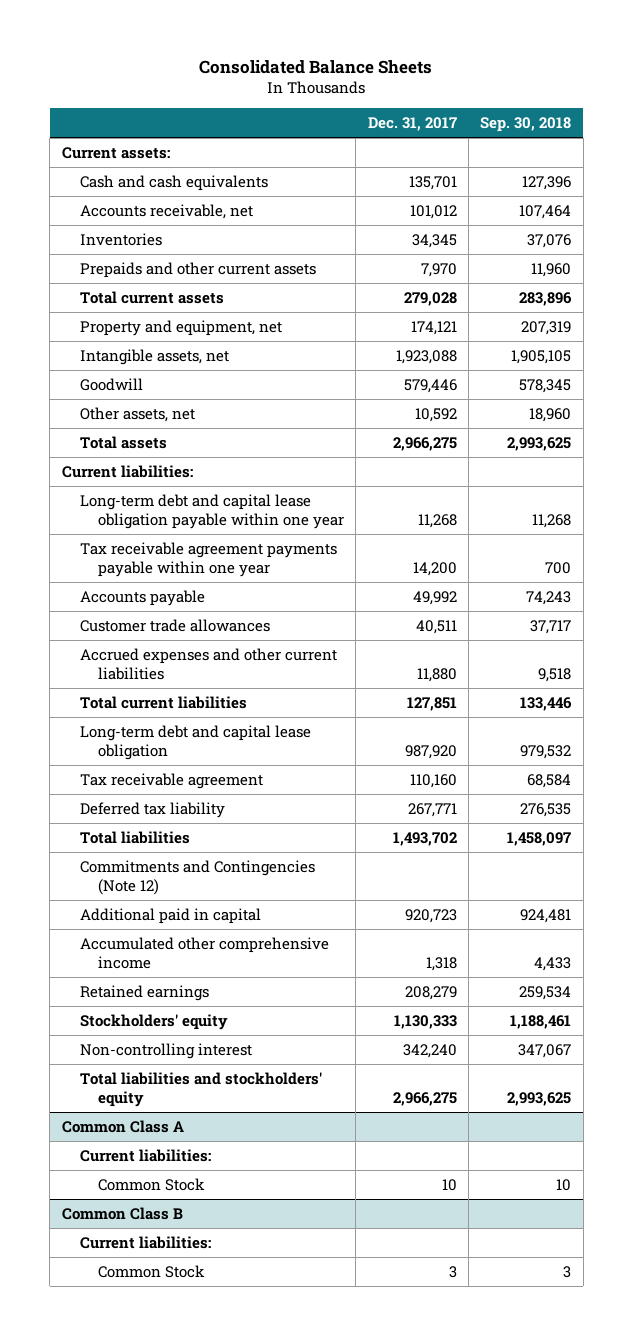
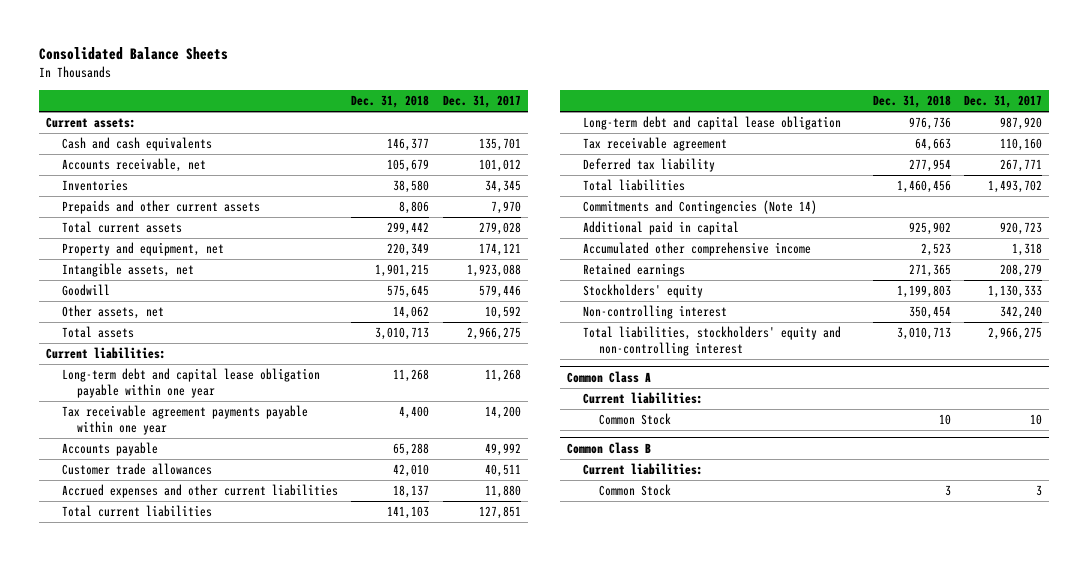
- | Dec. 31, 2017 | Sep. 30, 2018
+ | Dec. 31, 2018 | Dec. 31, 2017
- Commitments and Contingencies (Note 12)
+ Commitments and Contingencies (Note 14)
- Total liabilities and stockholders' equity | 2,966,275 | 2,993,625
+ Total liabilities, stockholders' equity and non-controlling interest | 3,010,713 | 2,966,275

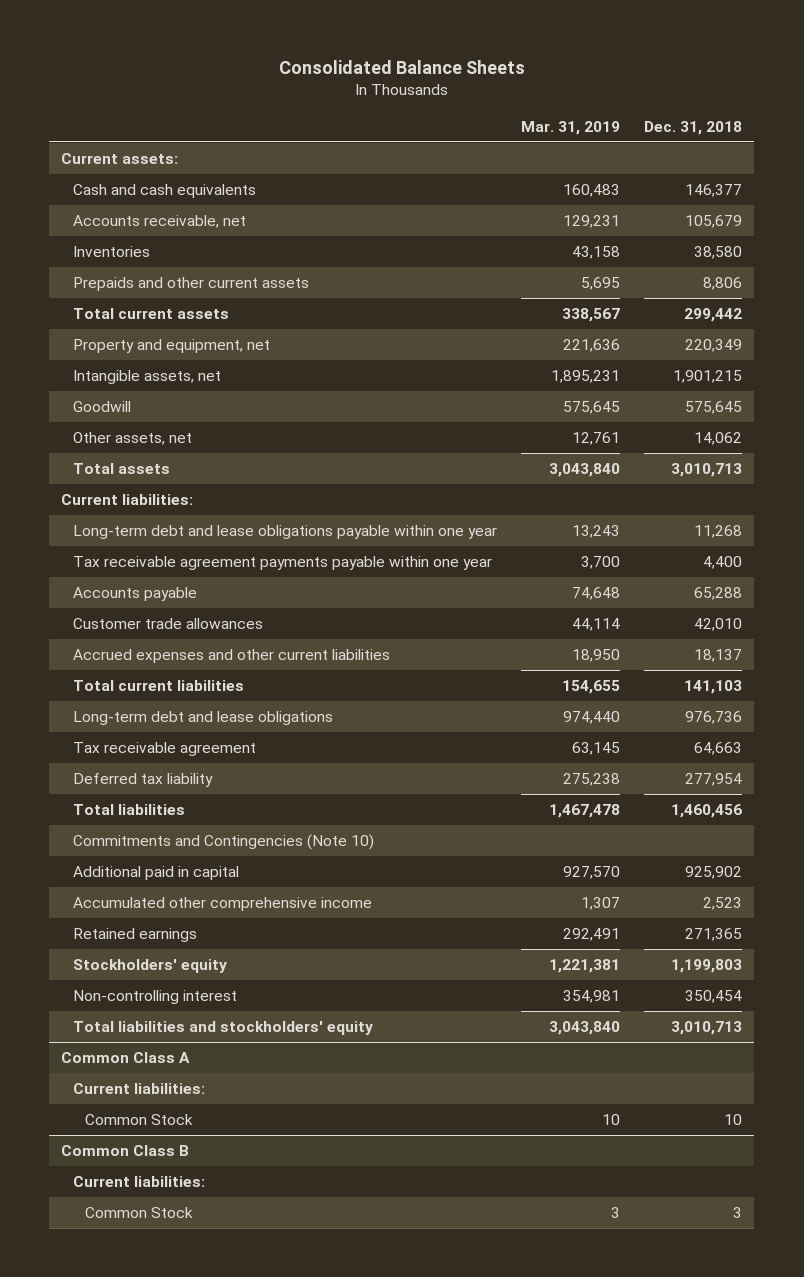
- | Dec. 31, 2018 | Dec. 31, 2017
+ | Mar. 31, 2019 | Dec. 31, 2018
- Long-term debt and capital lease obligation payable within one year | 11,268 | 11,268
+ Long-term debt and lease obligations payable within one year | 13,243 | 11,268
- Long-term debt and capital lease obligation | 976,736 | 987,920
+ Long-term debt and lease obligations | 974,440 | 976,736
- Commitments and Contingencies (Note 14)
+ Commitments and Contingencies (Note 10)
- Total liabilities, stockholders' equity and non-controlling interest | 3,010,713 | 2,966,275
+ Total liabilities and stockholders' equity | 3,043,840 | 3,010,713

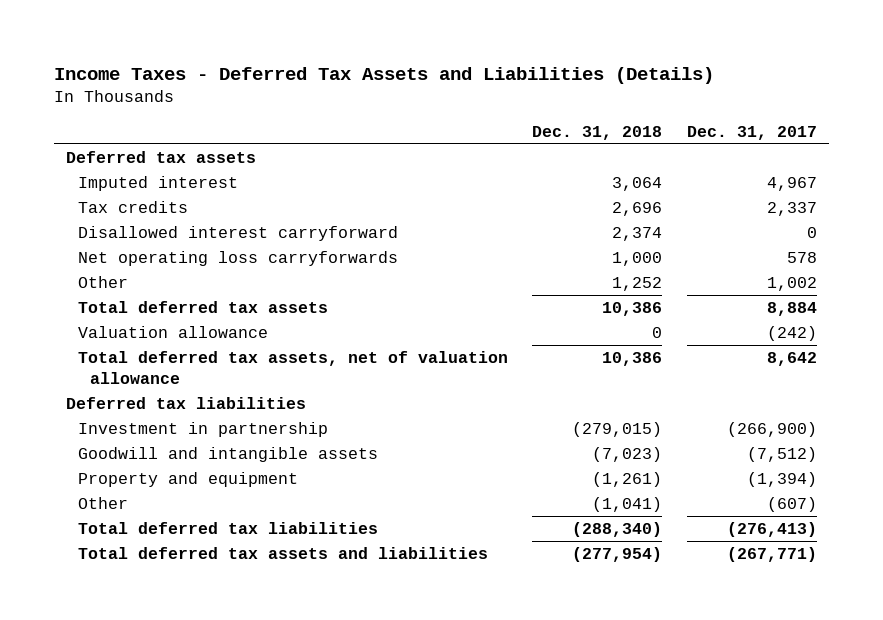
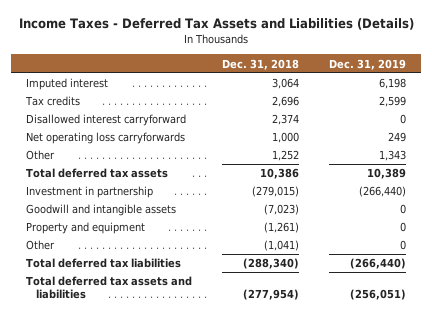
- | Dec. 31, 2018 | Dec. 31, 2017
+ | Dec. 31, 2018 | Dec. 31, 2019
- Deferred tax assets
- Valuation allowance | 0 | (242)
- Total deferred tax assets, net of valuation allowance | 10,386 | 8,642
- Deferred tax liabilities

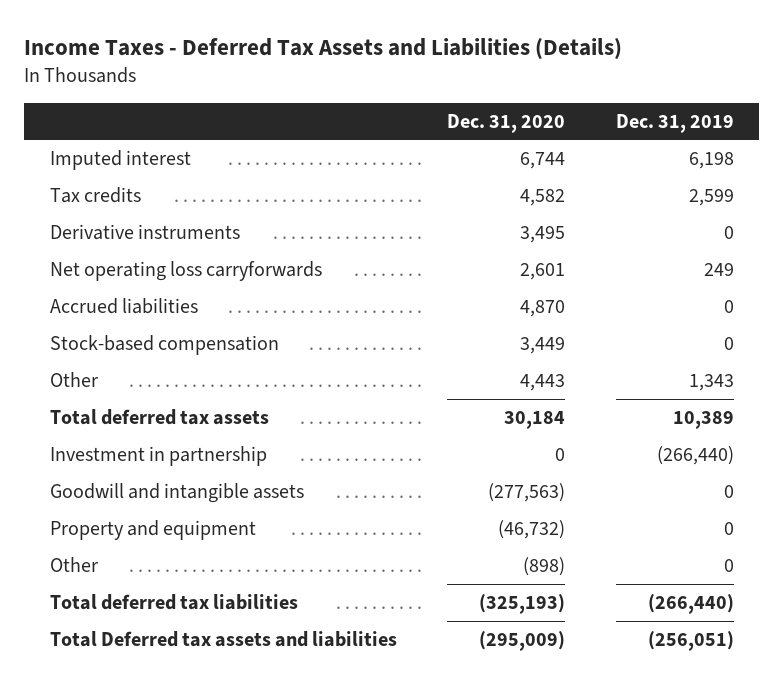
- | Dec. 31, 2018 | Dec. 31, 2019
+ | Dec. 31, 2020 | Dec. 31, 2019
- Disallowed interest carryforward | 2,374 | 0
+ Derivative instruments | 3,495 | 0
+ Accrued liabilities | 4,870 | 0
+ Stock-based compensation | 3,449 | 0
- Total deferred tax assets and liabilities | (277,954) | (256,051)
+ Total Deferred tax assets and liabilities | (295,009) | (256,051)

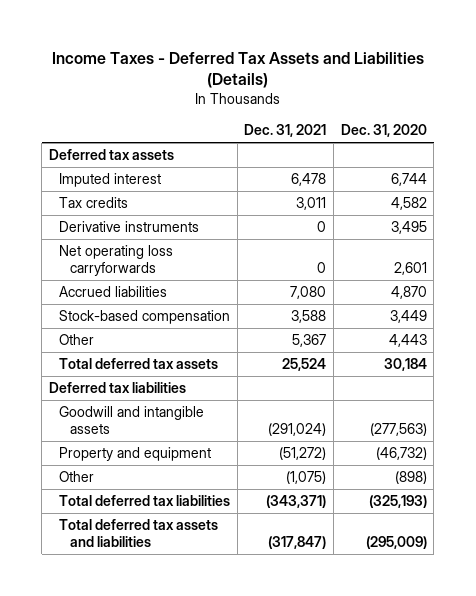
- | Dec. 31, 2020 | Dec. 31, 2019
+ | Dec. 31, 2021 | Dec. 31, 2020
+ Deferred tax assets
- Investment in partnership | 0 | (266,440)
+ Deferred tax liabilities
- Total Deferred tax assets and liabilities | (295,009) | (256,051)
+ Total deferred tax assets and liabilities | (317,847) | (295,009)

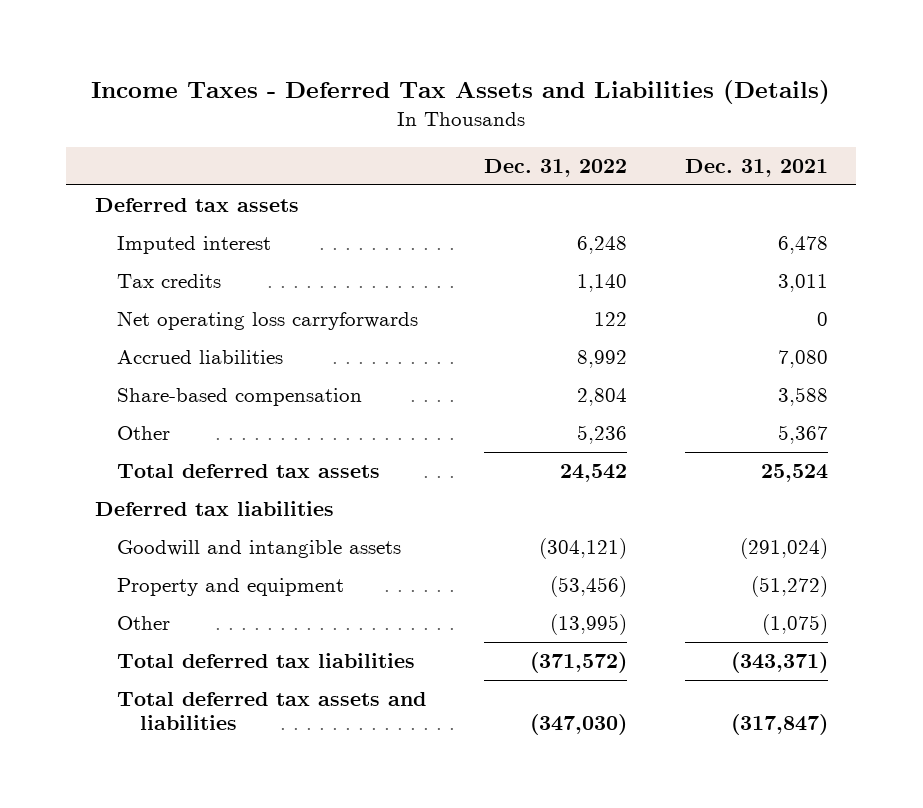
- | Dec. 31, 2021 | Dec. 31, 2020
+ | Dec. 31, 2022 | Dec. 31, 2021
- Derivative instruments | 0 | 3,495
- Stock-based compensation | 3,588 | 3,449
+ Share-based compensation | 2,804 | 3,588

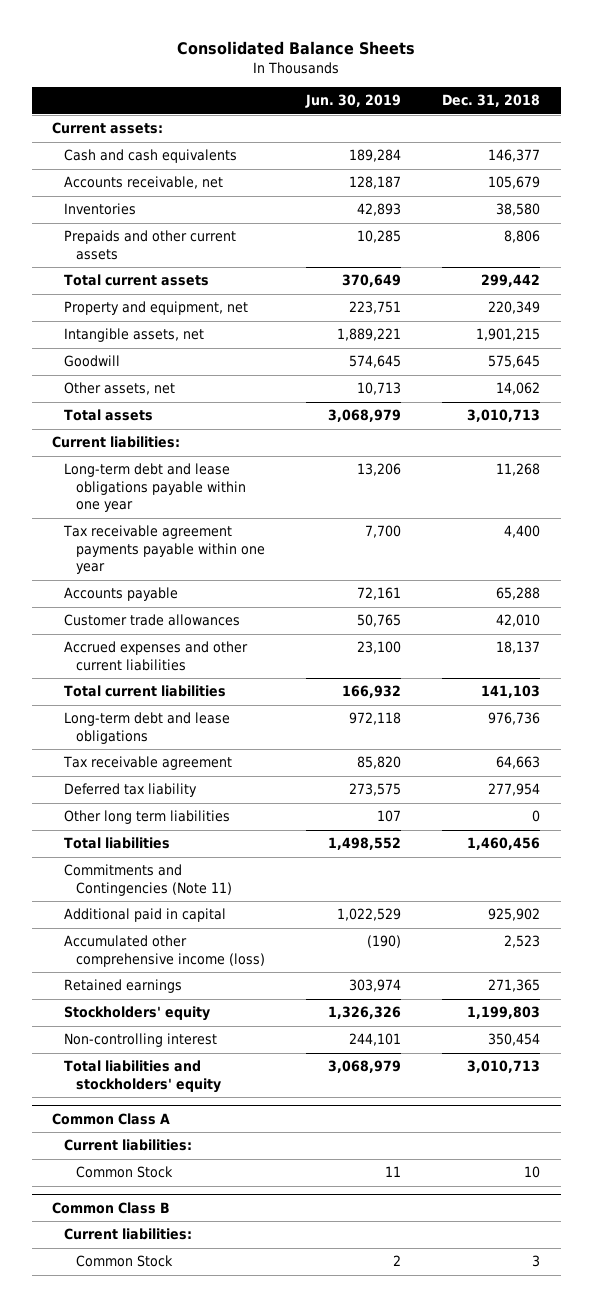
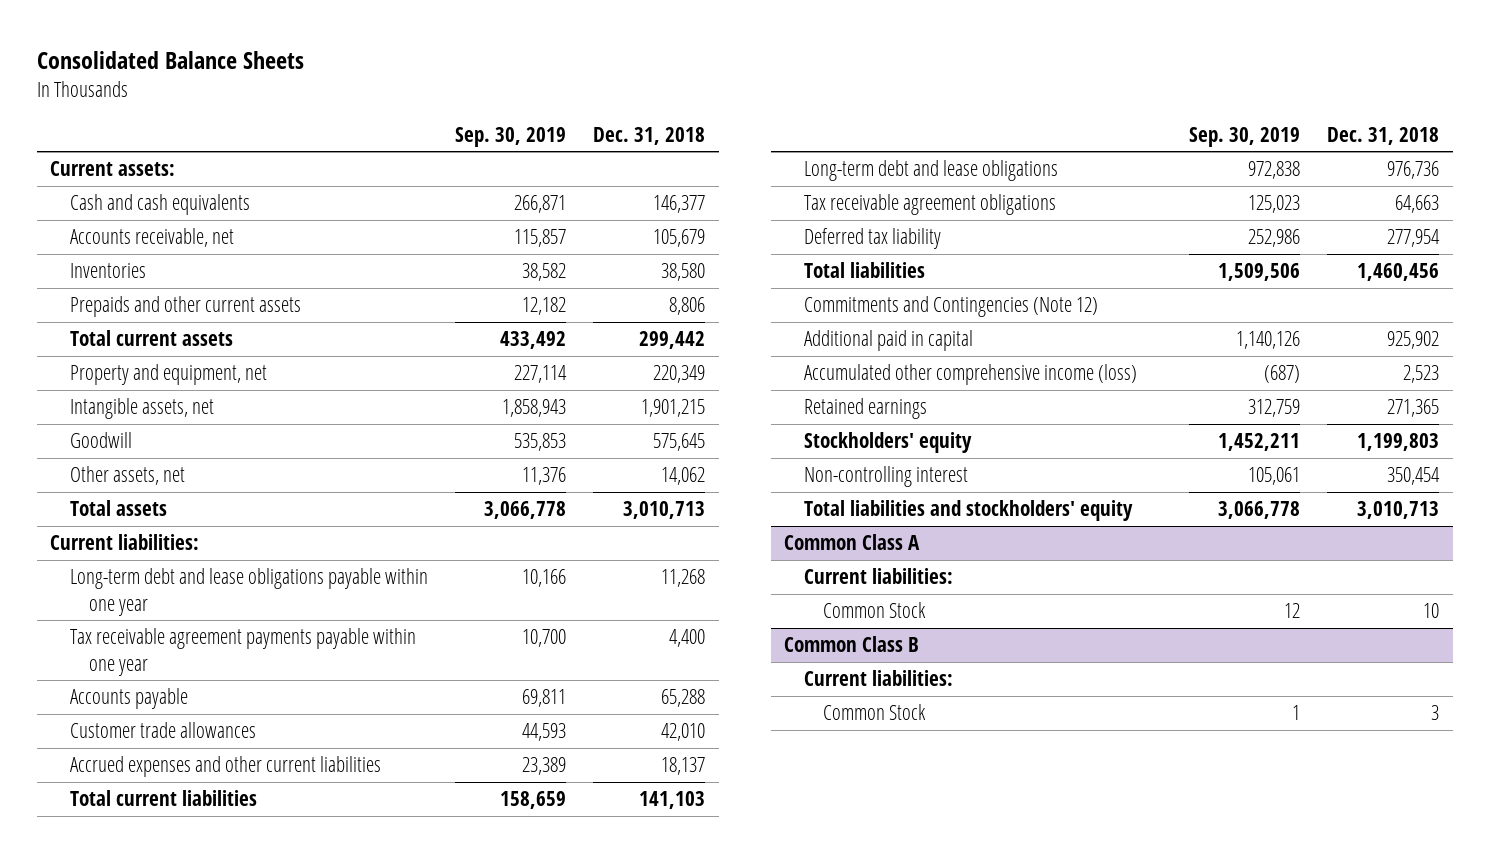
- | Jun. 30, 2019 | Dec. 31, 2018
+ | Sep. 30, 2019 | Dec. 31, 2018
- Tax receivable agreement | 85,820 | 64,663
+ Tax receivable agreement obligations | 125,023 | 64,663
- Other long term liabilities | 107 | 0
- Commitments and Contingencies (Note 11)
+ Commitments and Contingencies (Note 12)

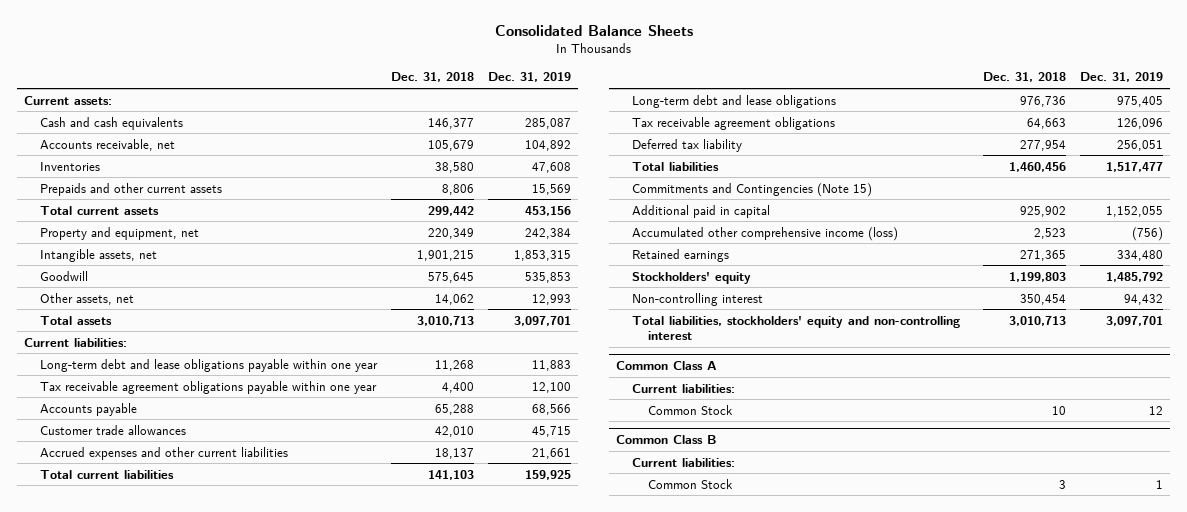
- | Sep. 30, 2019 | Dec. 31, 2018
+ | Dec. 31, 2018 | Dec. 31, 2019
- Tax receivable agreement payments payable within one year | 10,700 | 4,400
+ Tax receivable agreement obligations payable within one year | 4,400 | 12,100
- Commitments and Contingencies (Note 12)
+ Commitments and Contingencies (Note 15)
- Total liabilities and stockholders' equity | 3,066,778 | 3,010,713
+ Total liabilities, stockholders' equity and non-controlling interest | 3,010,713 | 3,097,701

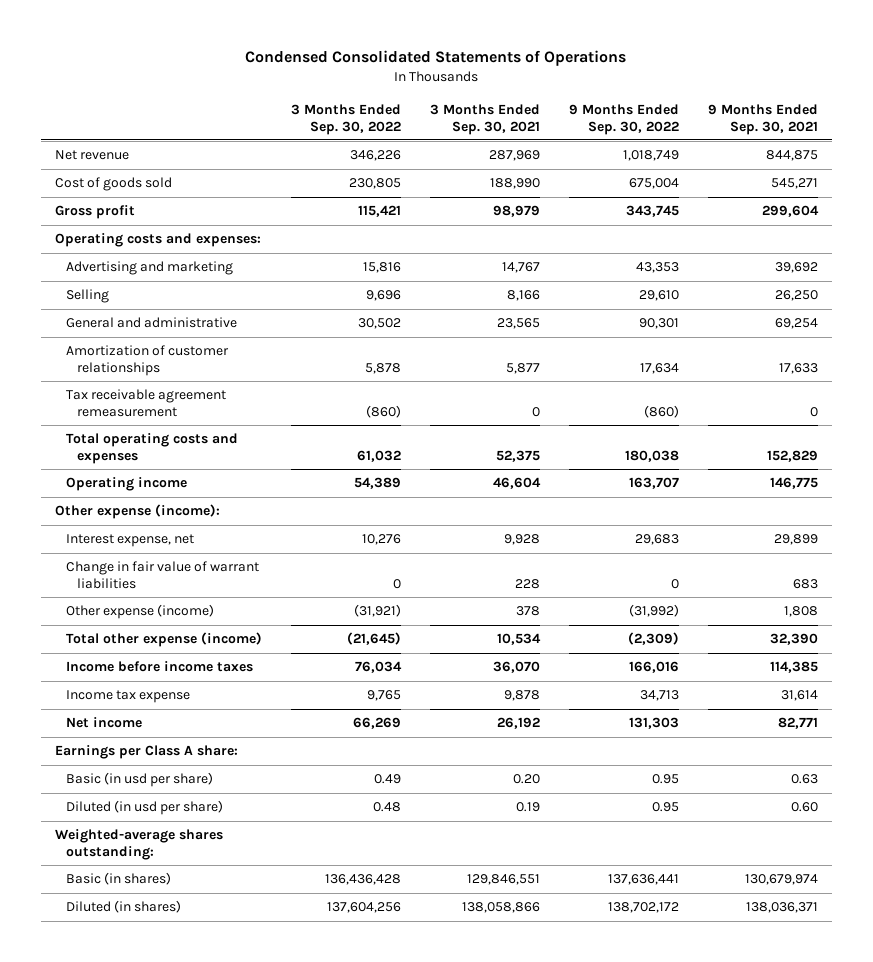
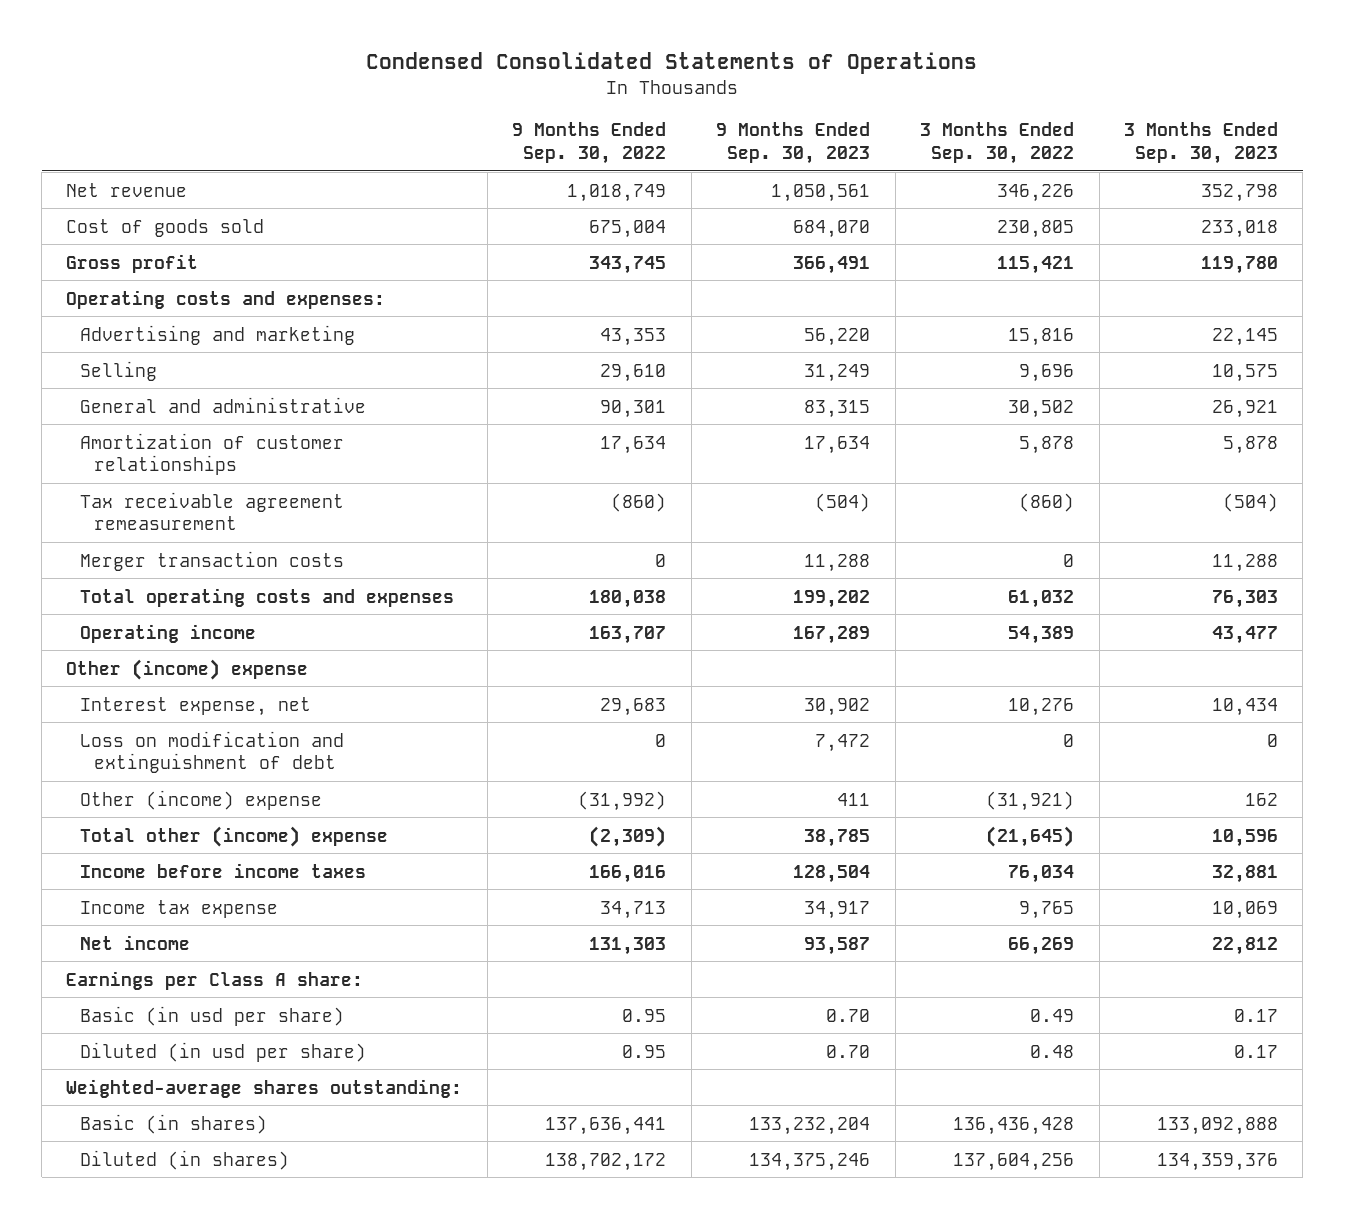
- | 3 Months Ended Sep. 30, 2022 | 3 Months Ended Sep. 30, 2021 | 9 Months Ended Sep. 30, 2022 | 9 Months Ended Sep. 30, 2021
+ | 9 Months Ended Sep. 30, 2022 | 9 Months Ended Sep. 30, 2023 | 3 Months Ended Sep. 30, 2022 | 3 Months Ended Sep. 30, 2023
+ Merger transaction costs | 0 | 11,288 | 0 | 11,288
- Other expense (income):
+ Other (income) expense
- Change in fair value of warrant liabilities | 0 | 228 | 0 | 683
- Other expense (income) | (31,921) | 378 | (31,992) | 1,808
- Total other expense (income) | (21,645) | 10,534 | (2,309) | 32,390
+ Loss on modification and extinguishment of debt | 0 | 7,472 | 0 | 0
+ Other (income) expense | (31,992) | 411 | (31,921) | 162
+ Total other (income) expense | (2,309) | 38,785 | (21,645) | 10,596

